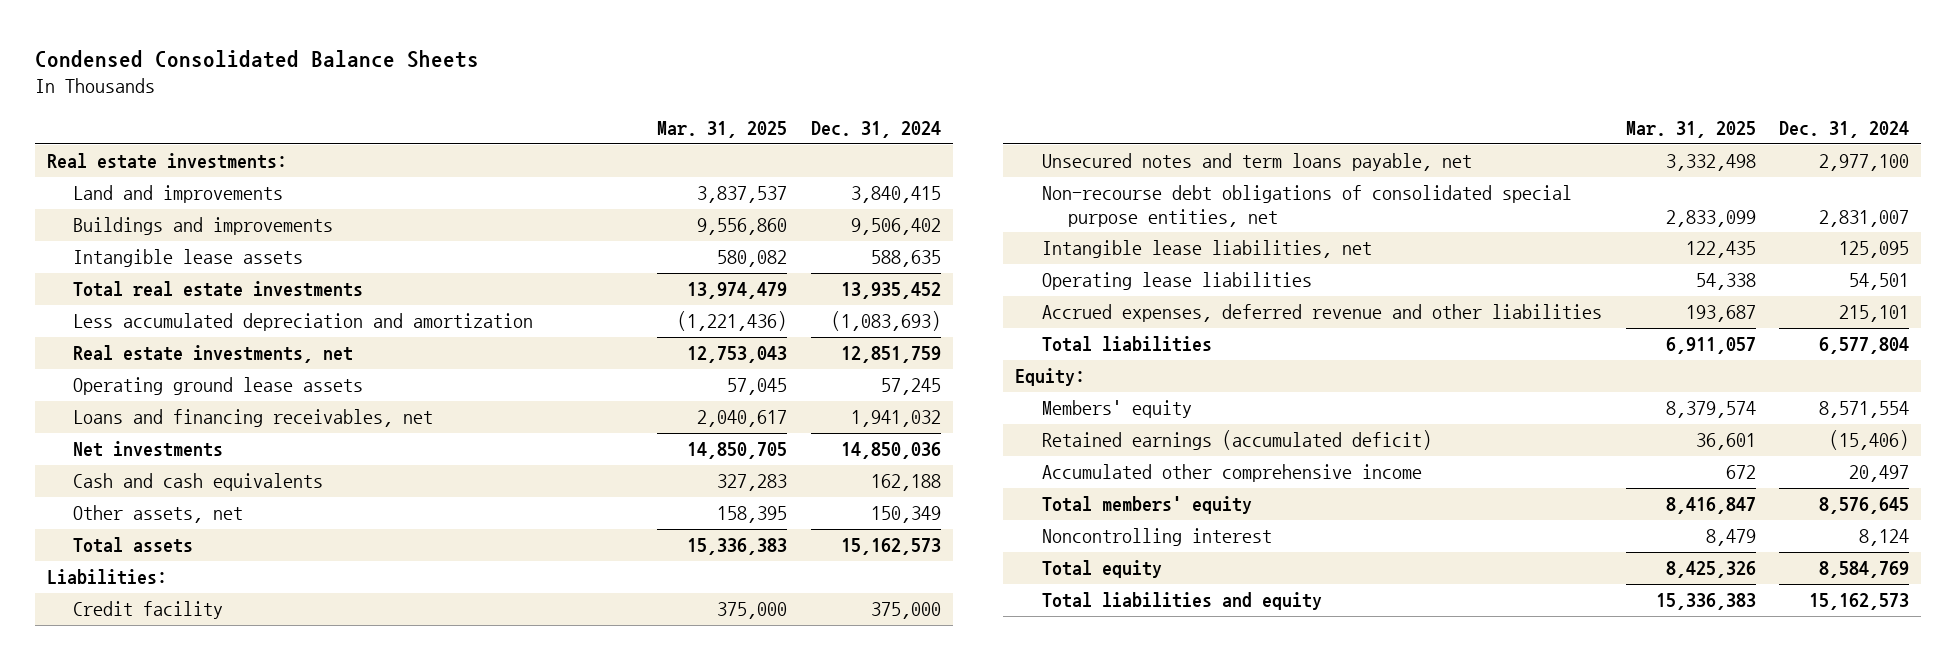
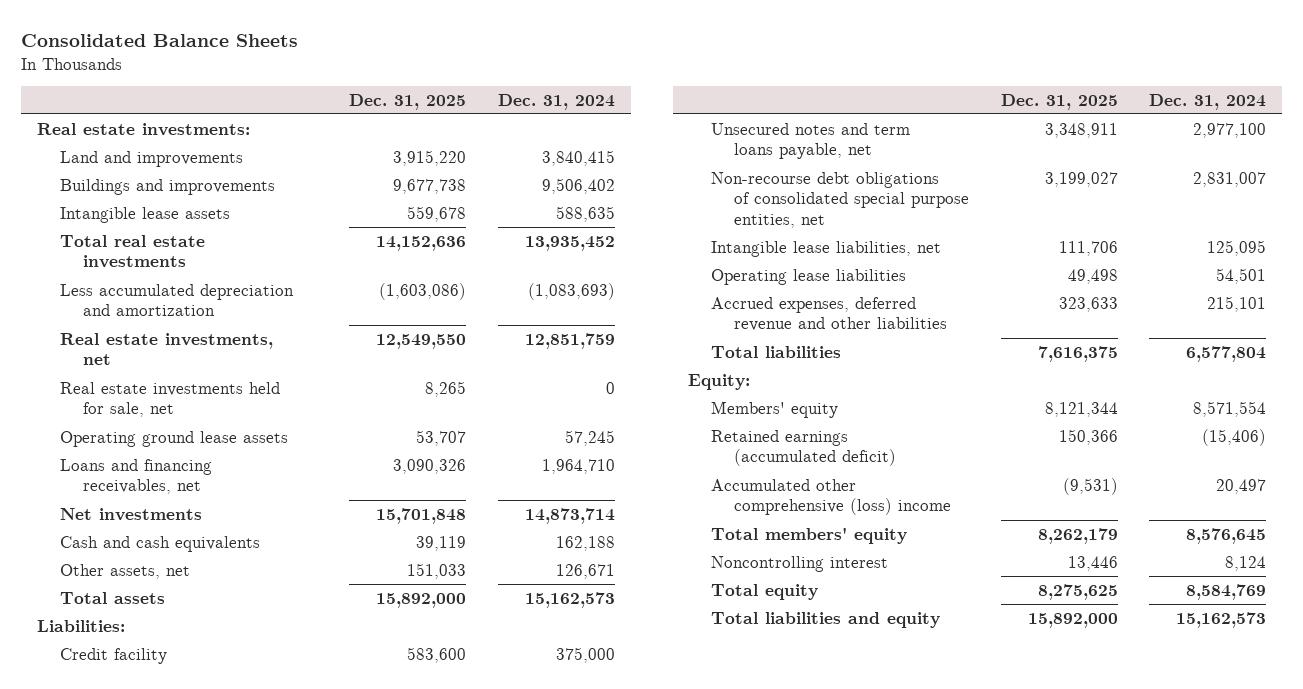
- Condensed Consolidated Balance Sheets
+ Consolidated Balance Sheets
- | Mar. 31, 2025 | Dec. 31, 2024
+ | Dec. 31, 2025 | Dec. 31, 2024
+ Real estate investments held for sale, net | 8,265 | 0
- Loans and financing receivables, net | 2,040,617 | 1,941,032
- Net investments | 14,850,705 | 14,850,036
+ Loans and financing receivables, net | 3,090,326 | 1,964,710
+ Net investments | 15,701,848 | 14,873,714
- Other assets, net | 158,395 | 150,349
+ Other assets, net | 151,033 | 126,671
- Accumulated other comprehensive income | 672 | 20,497
+ Accumulated other comprehensive (loss) income | (9,531) | 20,497

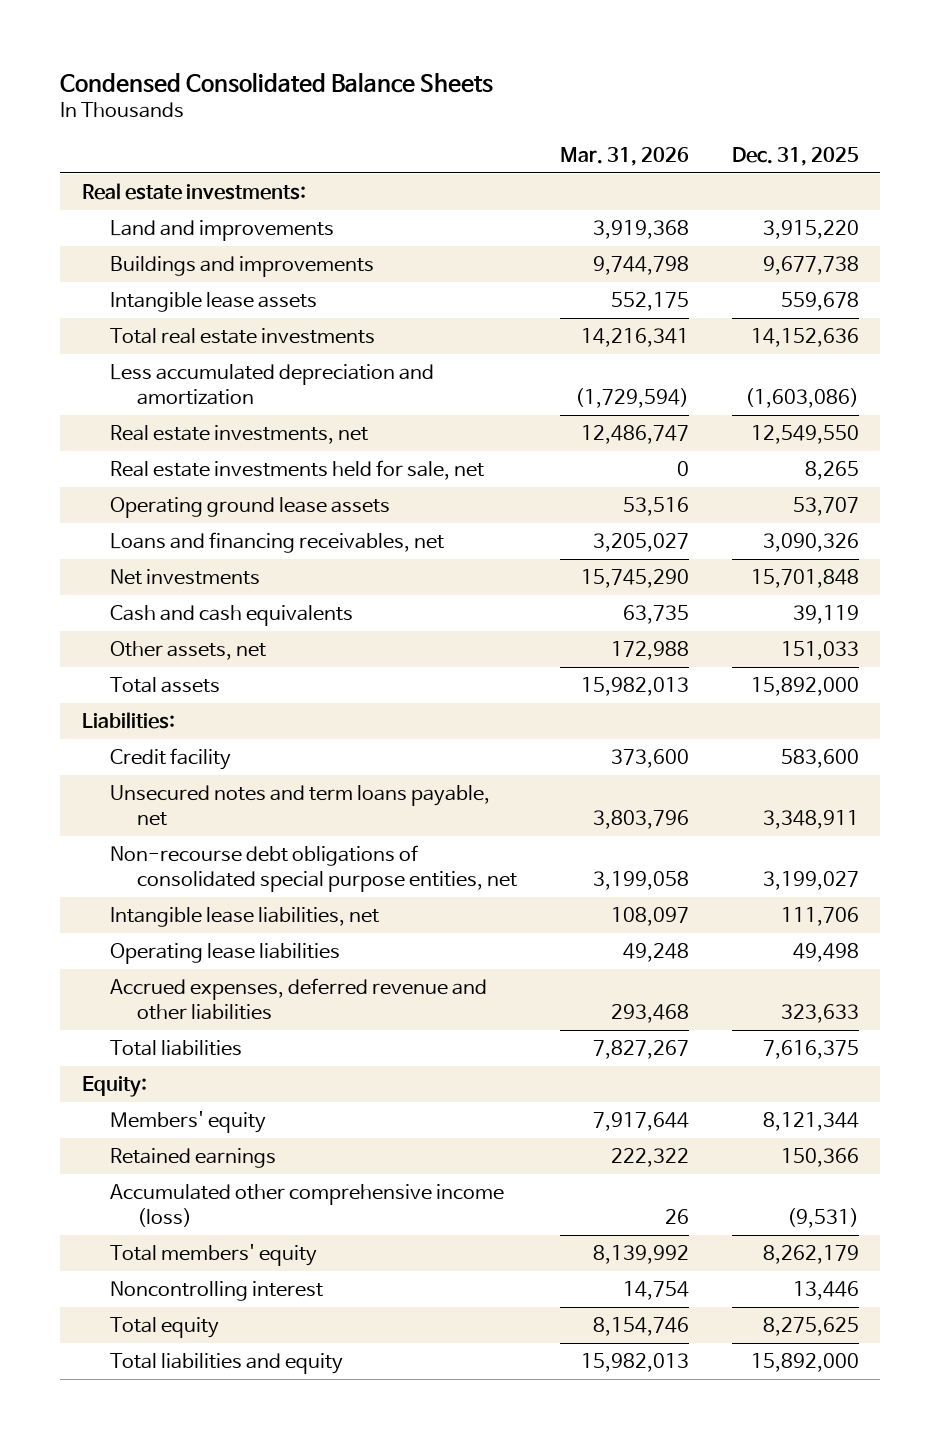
- Consolidated Balance Sheets
+ Condensed Consolidated Balance Sheets
- | Dec. 31, 2025 | Dec. 31, 2024
+ | Mar. 31, 2026 | Dec. 31, 2025
- Retained earnings (accumulated deficit) | 150,366 | (15,406)
- Accumulated other comprehensive (loss) income | (9,531) | 20,497
+ Retained earnings | 222,322 | 150,366
+ Accumulated other comprehensive income (loss) | 26 | (9,531)

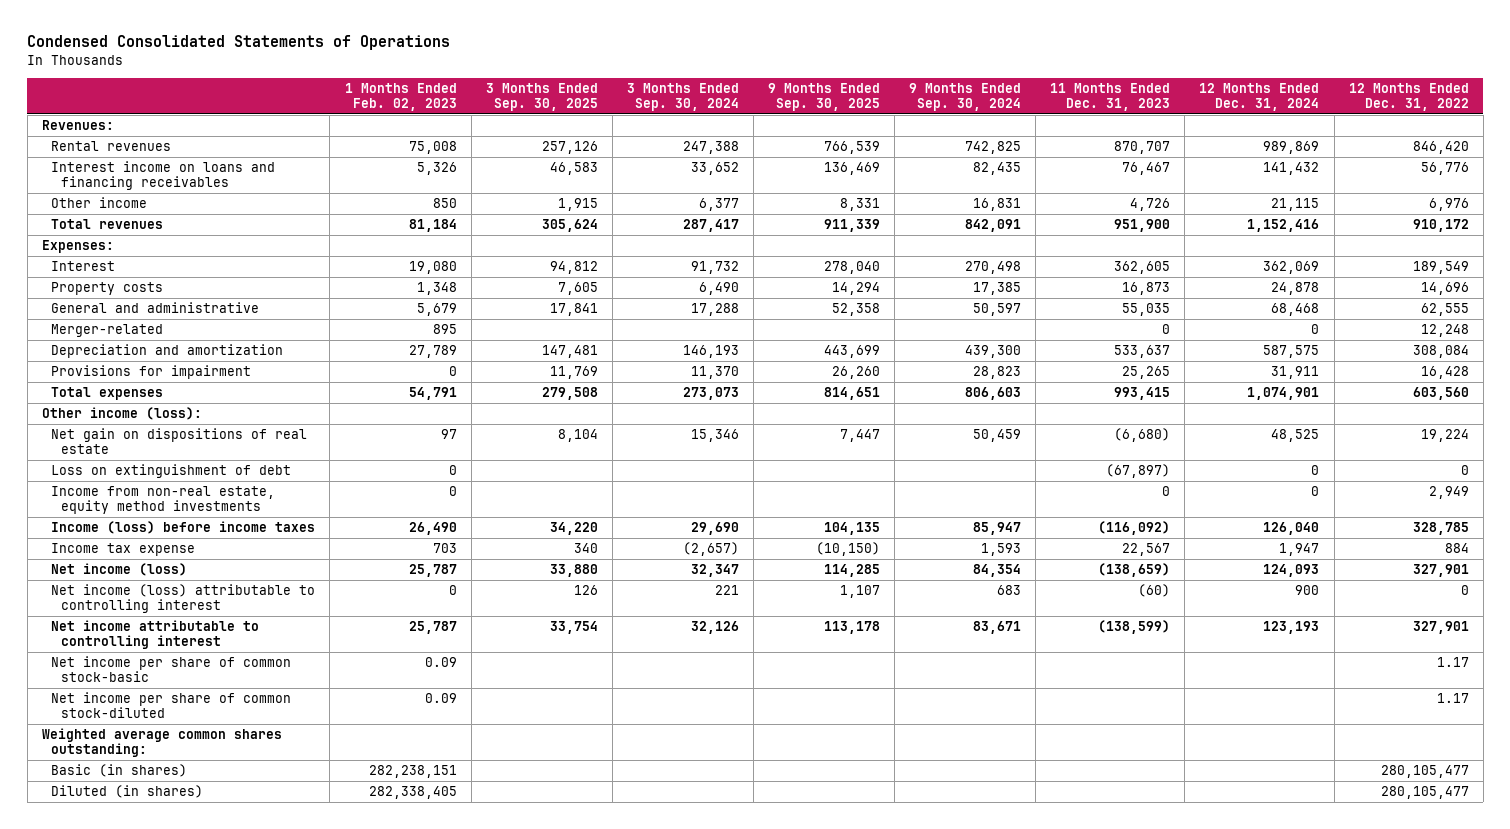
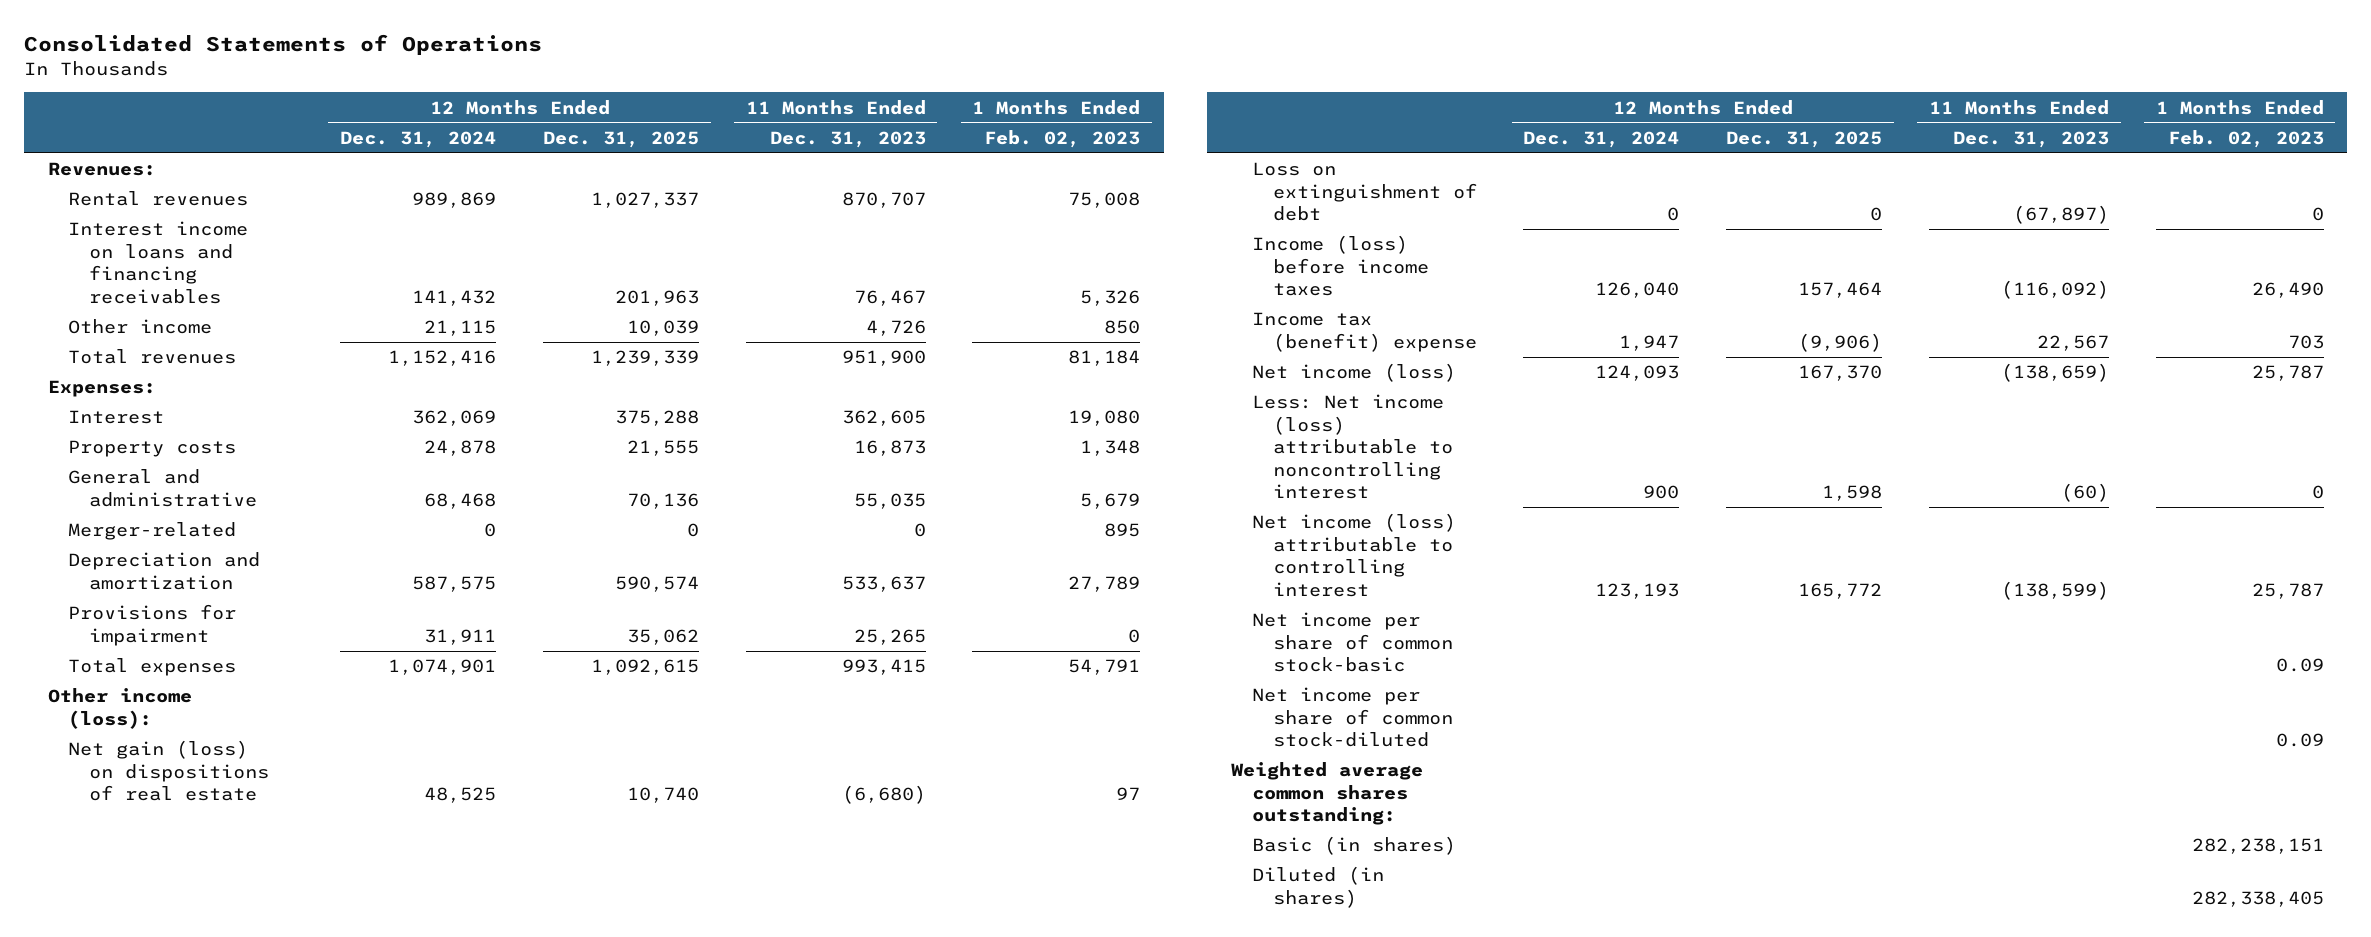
- Condensed Consolidated Statements of Operations
+ Consolidated Statements of Operations
- | 1 Months Ended Feb. 02, 2023 | 3 Months Ended Sep. 30, 2025 | 3 Months Ended Sep. 30, 2024 | 9 Months Ended Sep. 30, 2025 | 9 Months Ended Sep. 30, 2024 | 11 Months Ended Dec. 31, 2023 | 12 Months Ended Dec. 31, 2024 | 12 Months Ended Dec. 31, 2022
+ | 12 Months Ended Dec. 31, 2024 | 12 Months Ended Dec. 31, 2025 | 11 Months Ended Dec. 31, 2023 | 1 Months Ended Feb. 02, 2023
- Net gain on dispositions of real estate | 97 | 8,104 | 15,346 | 7,447 | 50,459 | (6,680) | 48,525 | 19,224
+ Net gain (loss) on dispositions of real estate | 48,525 | 10,740 | (6,680) | 97
- Income from non-real estate, equity method investments | 0 | | | | | 0 | 0 | 2,949
- Income tax expense | 703 | 340 | (2,657) | (10,150) | 1,593 | 22,567 | 1,947 | 884
+ Income tax (benefit) expense | 1,947 | (9,906) | 22,567 | 703
- Net income (loss) attributable to controlling interest | 0 | 126 | 221 | 1,107 | 683 | (60) | 900 | 0
- Net income attributable to controlling interest | 25,787 | 33,754 | 32,126 | 113,178 | 83,671 | (138,599) | 123,193 | 327,901
+ Less: Net income (loss) attributable to noncontrolling interest | 900 | 1,598 | (60) | 0
+ Net income (loss) attributable to controlling interest | 123,193 | 165,772 | (138,599) | 25,787

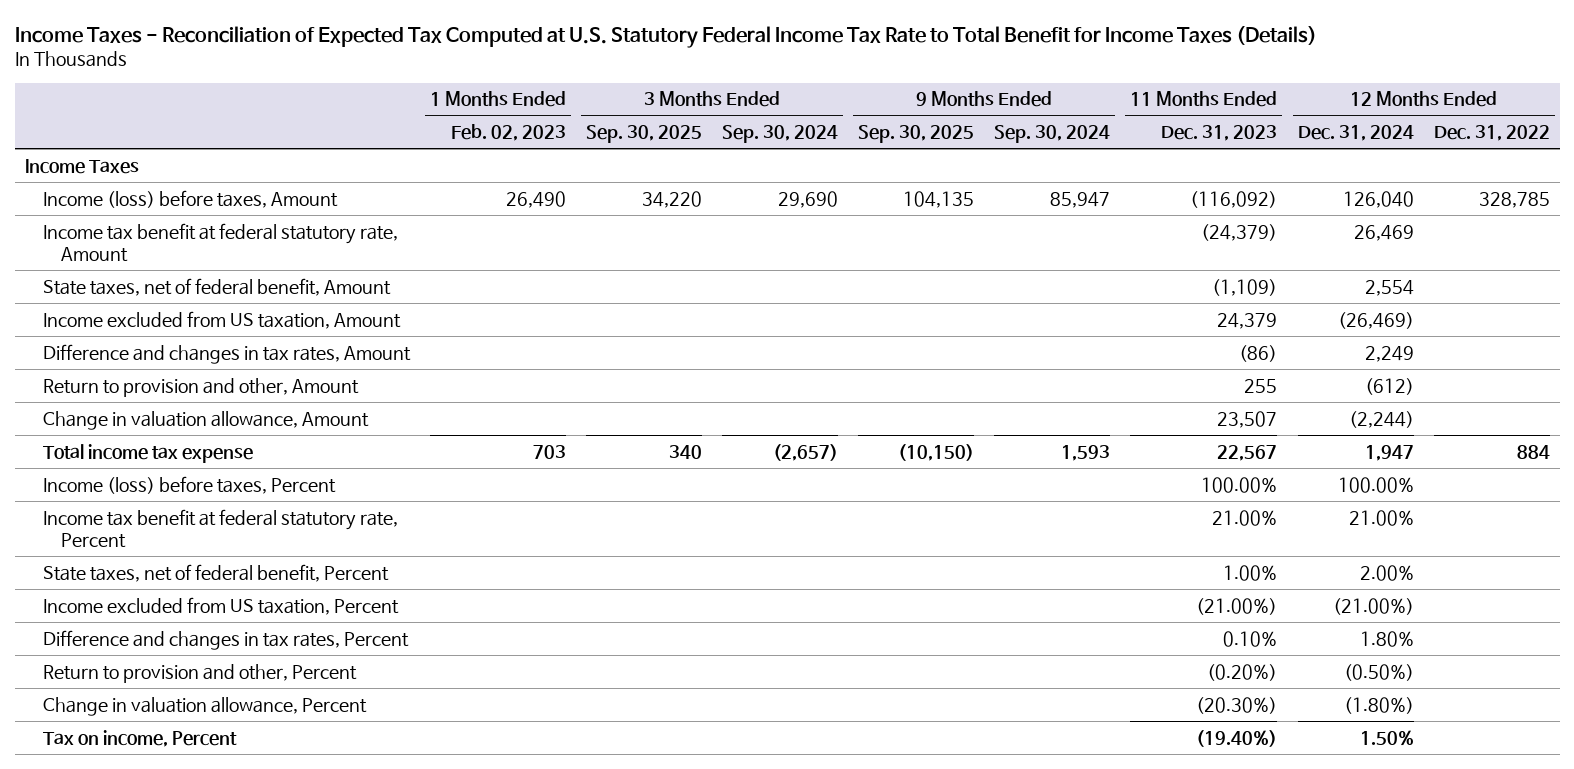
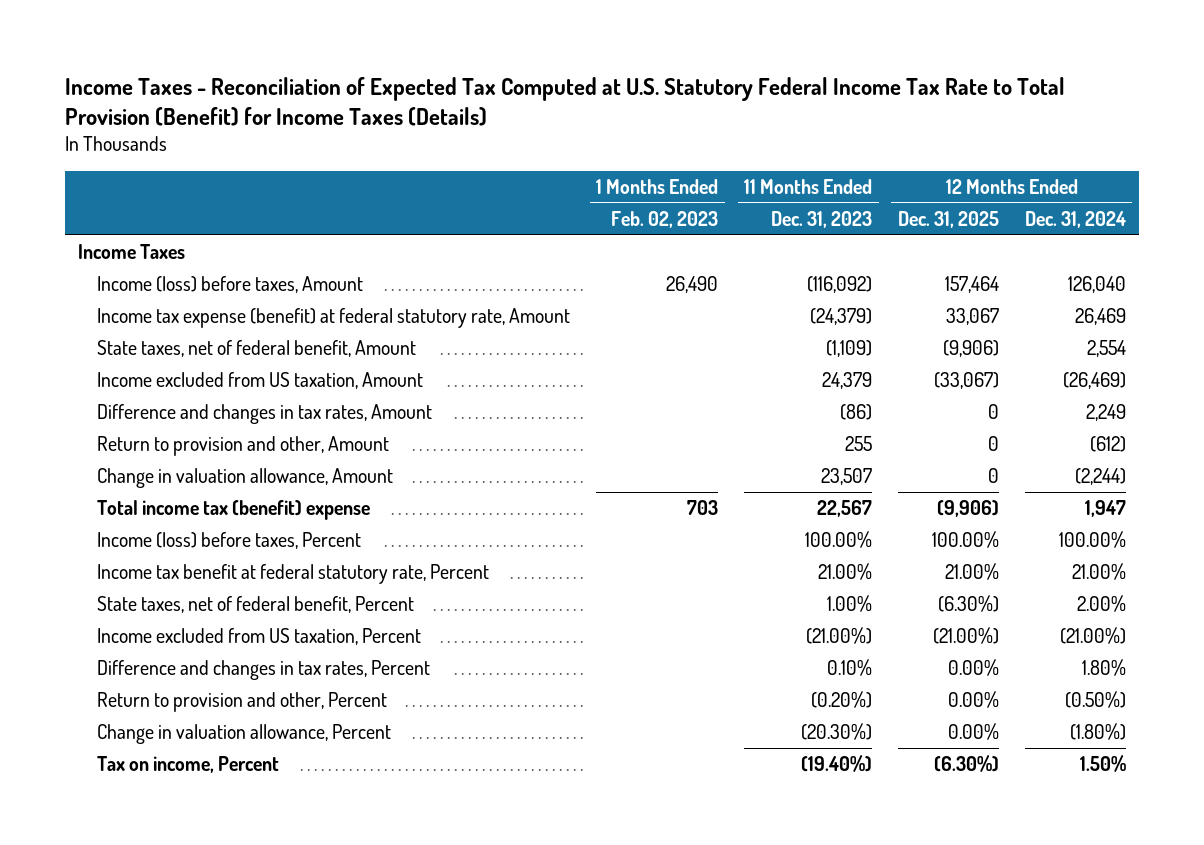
- Income Taxes - Reconciliation of Expected Tax Computed at U.S. Statutory Federal Income Tax Rate to Total Benefit for Income Taxes (Details)
+ Income Taxes - Reconciliation of Expected Tax Computed at U.S. Statutory Federal Income Tax Rate to Total Provision (Benefit) for Income Taxes (Details)
- | 1 Months Ended Feb. 02, 2023 | 3 Months Ended Sep. 30, 2025 | 3 Months Ended Sep. 30, 2024 | 9 Months Ended Sep. 30, 2025 | 9 Months Ended Sep. 30, 2024 | 11 Months Ended Dec. 31, 2023 | 12 Months Ended Dec. 31, 2024 | 12 Months Ended Dec. 31, 2022
+ | 1 Months Ended Feb. 02, 2023 | 11 Months Ended Dec. 31, 2023 | 12 Months Ended Dec. 31, 2025 | 12 Months Ended Dec. 31, 2024
- Income tax benefit at federal statutory rate, Amount | | | | | | (24,379) | 26,469 |
+ Income tax expense (benefit) at federal statutory rate, Amount | | (24,379) | 33,067 | 26,469
- Total income tax expense | 703 | 340 | (2,657) | (10,150) | 1,593 | 22,567 | 1,947 | 884
+ Total income tax (benefit) expense | 703 | 22,567 | (9,906) | 1,947

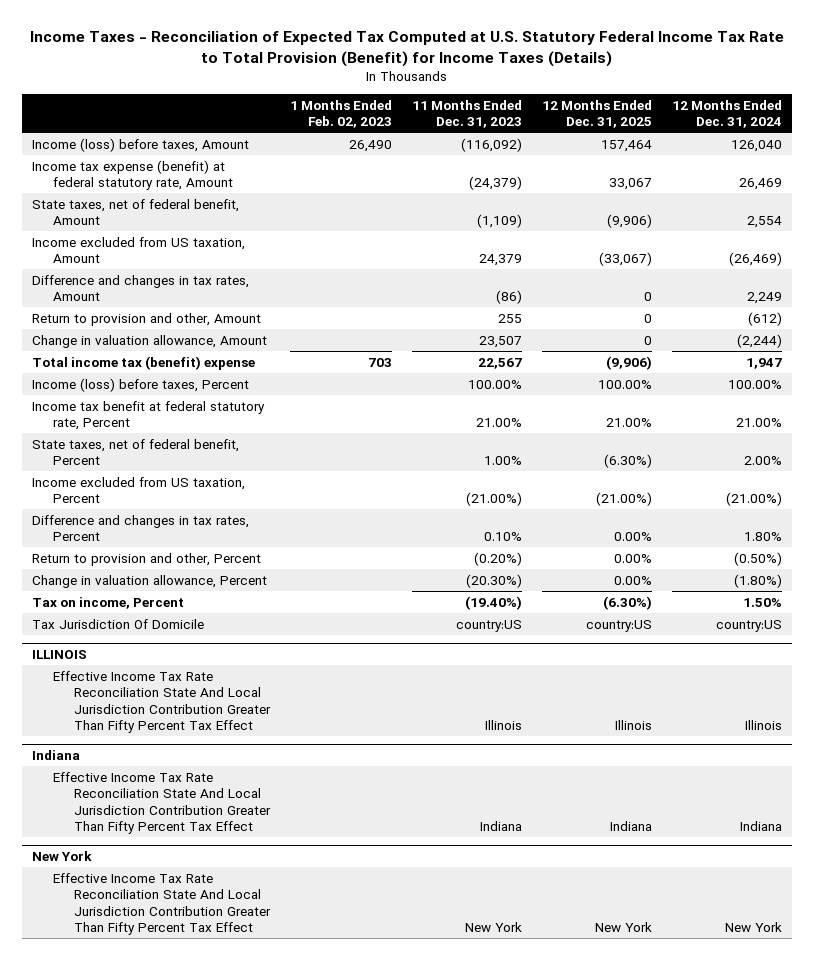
- Income Taxes
+ Tax Jurisdiction Of Domicile | | country:US | country:US | country:US
+ ILLINOIS
+ Effective Income Tax Rate Reconciliation State And Local Jurisdiction Contribution Greater Than Fifty Percent Tax Effect | | Illinois | Illinois | Illinois
+ Indiana
+ Effective Income Tax Rate Reconciliation State And Local Jurisdiction Contribution Greater Than Fifty Percent Tax Effect | | Indiana | Indiana | Indiana
+ New York
+ Effective Income Tax Rate Reconciliation State And Local Jurisdiction Contribution Greater Than Fifty Percent Tax Effect | | New York | New York | New York

